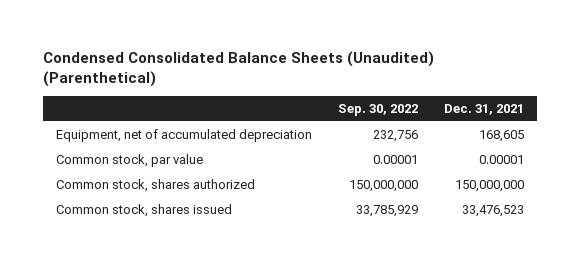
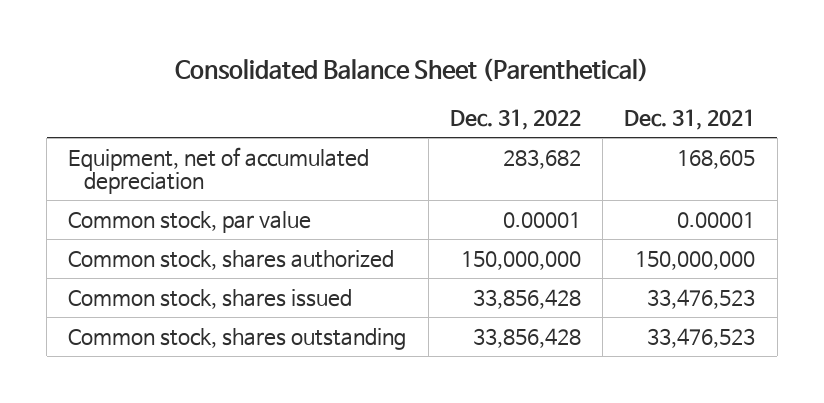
- Condensed Consolidated Balance Sheets (Unaudited) (Parenthetical)
+ Consolidated Balance Sheet (Parenthetical)
- | Sep. 30, 2022 | Dec. 31, 2021
+ | Dec. 31, 2022 | Dec. 31, 2021
+ Common stock, shares outstanding | 33,856,428 | 33,476,523

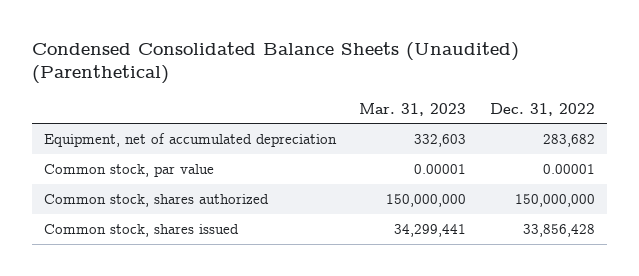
- Consolidated Balance Sheet (Parenthetical)
+ Condensed Consolidated Balance Sheets (Unaudited) (Parenthetical)
- | Dec. 31, 2022 | Dec. 31, 2021
+ | Mar. 31, 2023 | Dec. 31, 2022
- Common stock, shares outstanding | 33,856,428 | 33,476,523

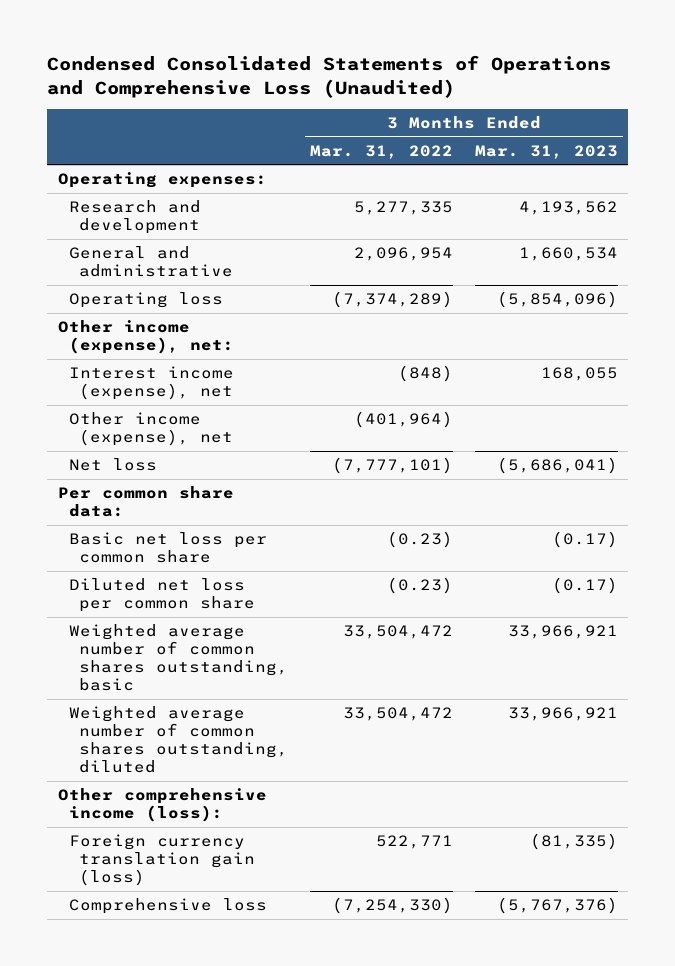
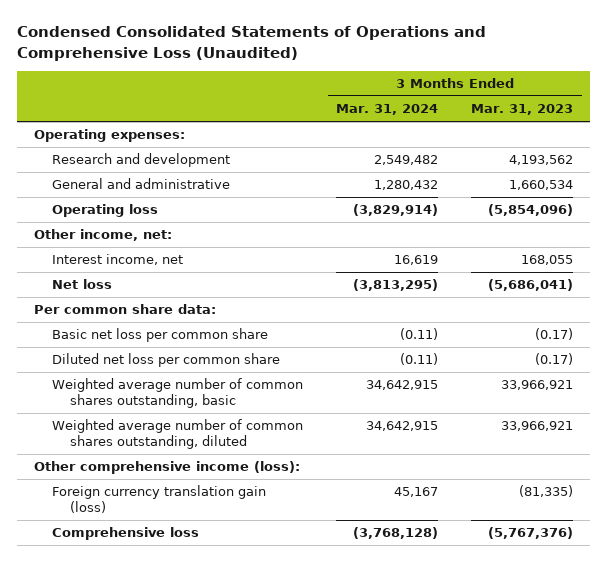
- | 3 Months Ended Mar. 31, 2022 | 3 Months Ended Mar. 31, 2023
+ | 3 Months Ended Mar. 31, 2024 | 3 Months Ended Mar. 31, 2023
- Other income (expense), net:
- Interest income (expense), net | (848) | 168,055
- Other income (expense), net | (401,964) |
+ Other income, net:
+ Interest income, net | 16,619 | 168,055

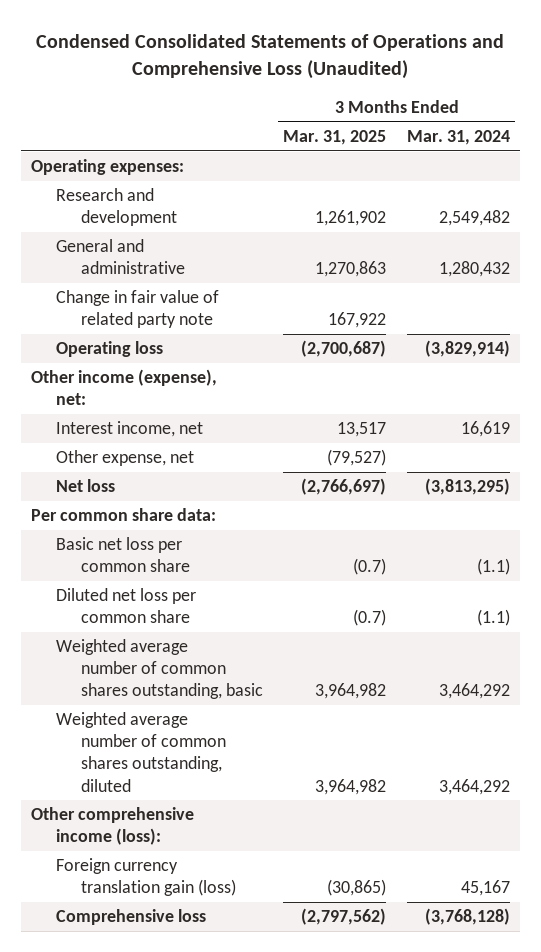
- | 3 Months Ended Mar. 31, 2024 | 3 Months Ended Mar. 31, 2023
+ | 3 Months Ended Mar. 31, 2025 | 3 Months Ended Mar. 31, 2024
+ Change in fair value of related party note | 167,922 |
- Other income, net:
+ Other income (expense), net:
+ Other expense, net | (79,527) |
- Basic net loss per common share | (0.11) | (0.17)
- Diluted net loss per common share | (0.11) | (0.17)
- Weighted average number of common shares outstanding, basic | 34,642,915 | 33,966,921
- Weighted average number of common shares outstanding, diluted | 34,642,915 | 33,966,921
+ Basic net loss per common share | (0.7) | (1.1)
+ Diluted net loss per common share | (0.7) | (1.1)
+ Weighted average number of common shares outstanding, basic | 3,964,982 | 3,464,292
+ Weighted average number of common shares outstanding, diluted | 3,964,982 | 3,464,292

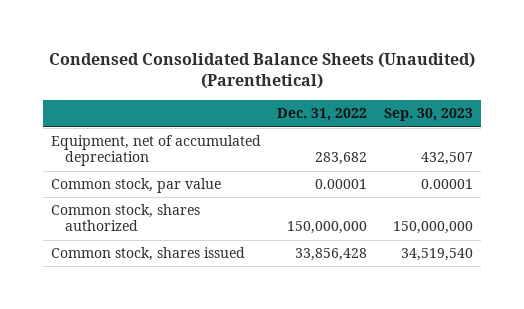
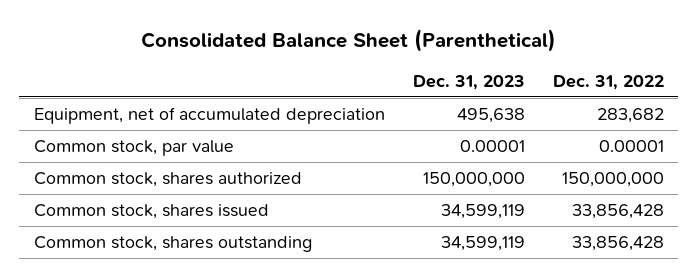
- Condensed Consolidated Balance Sheets (Unaudited) (Parenthetical)
+ Consolidated Balance Sheet (Parenthetical)
- | Dec. 31, 2022 | Sep. 30, 2023
+ | Dec. 31, 2023 | Dec. 31, 2022
+ Common stock, shares outstanding | 34,599,119 | 33,856,428

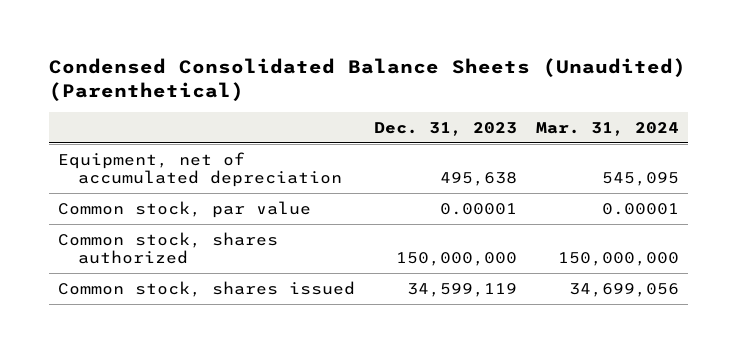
- Consolidated Balance Sheet (Parenthetical)
+ Condensed Consolidated Balance Sheets (Unaudited) (Parenthetical)
- | Dec. 31, 2023 | Dec. 31, 2022
+ | Dec. 31, 2023 | Mar. 31, 2024
- Common stock, shares outstanding | 34,599,119 | 33,856,428

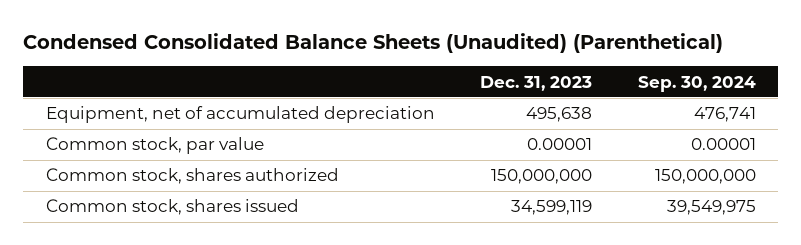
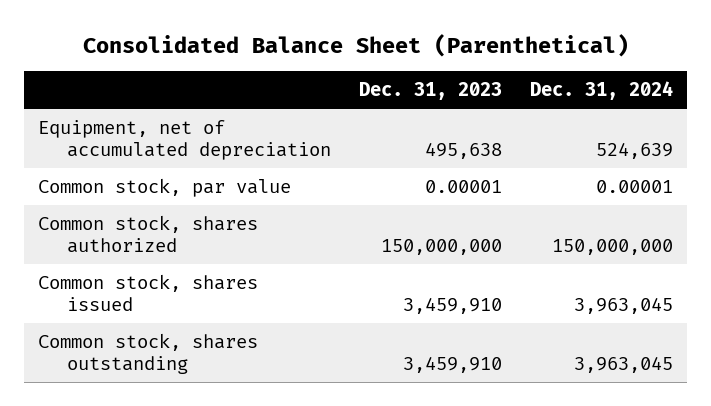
- Condensed Consolidated Balance Sheets (Unaudited) (Parenthetical)
+ Consolidated Balance Sheet (Parenthetical)
- | Dec. 31, 2023 | Sep. 30, 2024
+ | Dec. 31, 2023 | Dec. 31, 2024
- Common stock, shares issued | 34,599,119 | 39,549,975
+ Common stock, shares issued | 3,459,910 | 3,963,045
+ Common stock, shares outstanding | 3,459,910 | 3,963,045

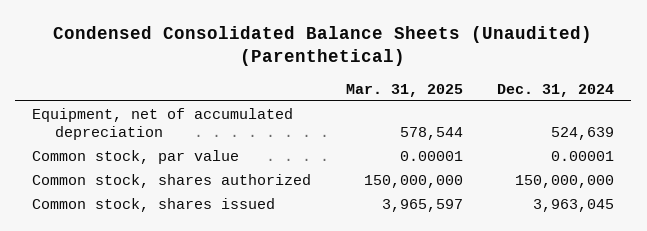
- Consolidated Balance Sheet (Parenthetical)
+ Condensed Consolidated Balance Sheets (Unaudited) (Parenthetical)
- | Dec. 31, 2023 | Dec. 31, 2024
+ | Mar. 31, 2025 | Dec. 31, 2024
- Common stock, shares outstanding | 3,459,910 | 3,963,045

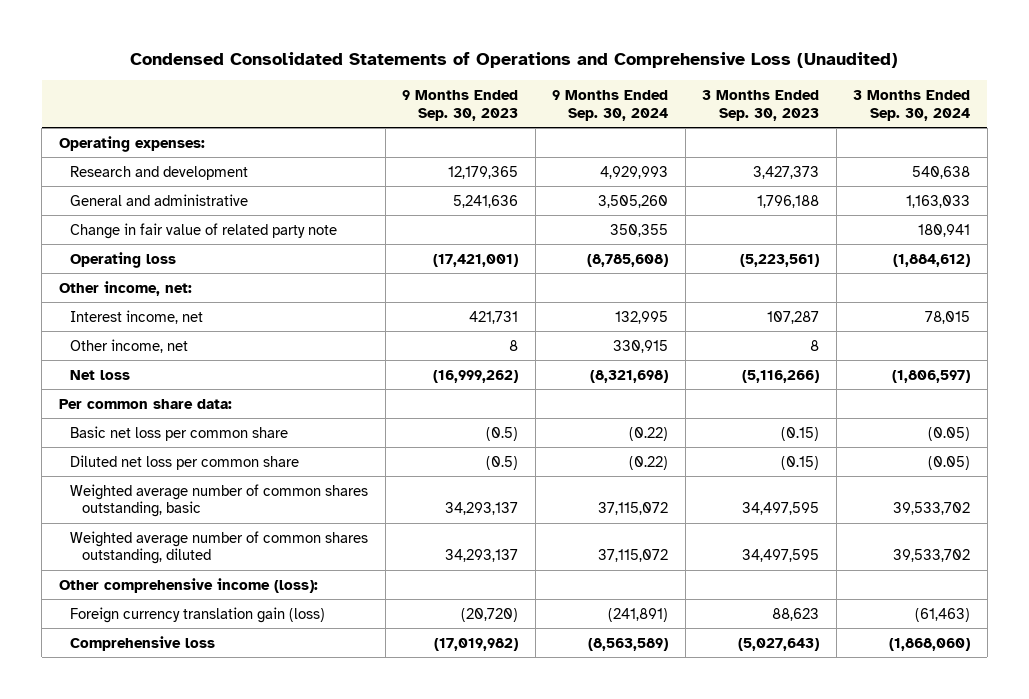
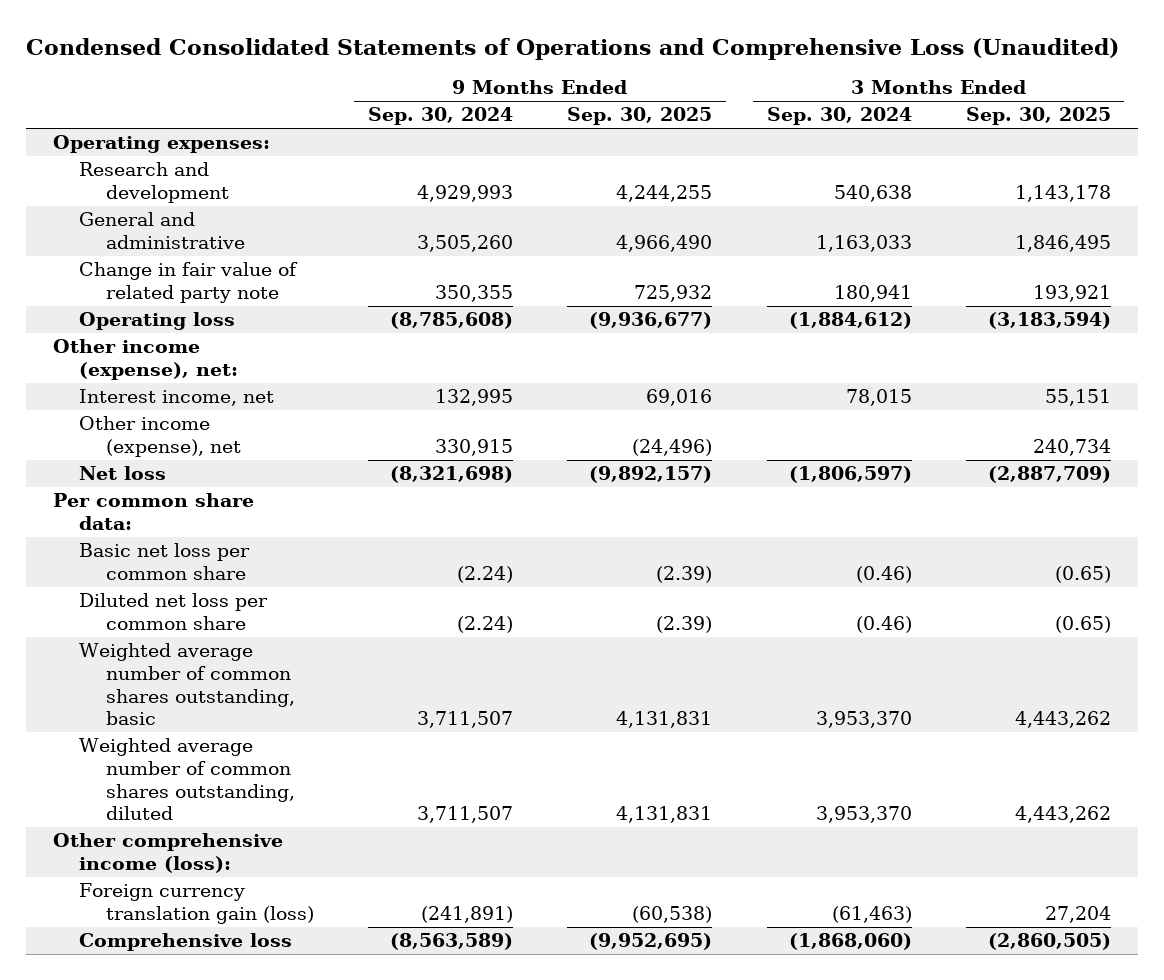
- | 9 Months Ended Sep. 30, 2023 | 9 Months Ended Sep. 30, 2024 | 3 Months Ended Sep. 30, 2023 | 3 Months Ended Sep. 30, 2024
+ | 9 Months Ended Sep. 30, 2024 | 9 Months Ended Sep. 30, 2025 | 3 Months Ended Sep. 30, 2024 | 3 Months Ended Sep. 30, 2025
- Other income, net:
+ Other income (expense), net:
- Other income, net | 8 | 330,915 | 8 |
+ Other income (expense), net | 330,915 | (24,496) | | 240,734
- Basic net loss per common share | (0.5) | (0.22) | (0.15) | (0.05)
- Diluted net loss per common share | (0.5) | (0.22) | (0.15) | (0.05)
- Weighted average number of common shares outstanding, basic | 34,293,137 | 37,115,072 | 34,497,595 | 39,533,702
- Weighted average number of common shares outstanding, diluted | 34,293,137 | 37,115,072 | 34,497,595 | 39,533,702
+ Basic net loss per common share | (2.24) | (2.39) | (0.46) | (0.65)
+ Diluted net loss per common share | (2.24) | (2.39) | (0.46) | (0.65)
+ Weighted average number of common shares outstanding, basic | 3,711,507 | 4,131,831 | 3,953,370 | 4,443,262
+ Weighted average number of common shares outstanding, diluted | 3,711,507 | 4,131,831 | 3,953,370 | 4,443,262

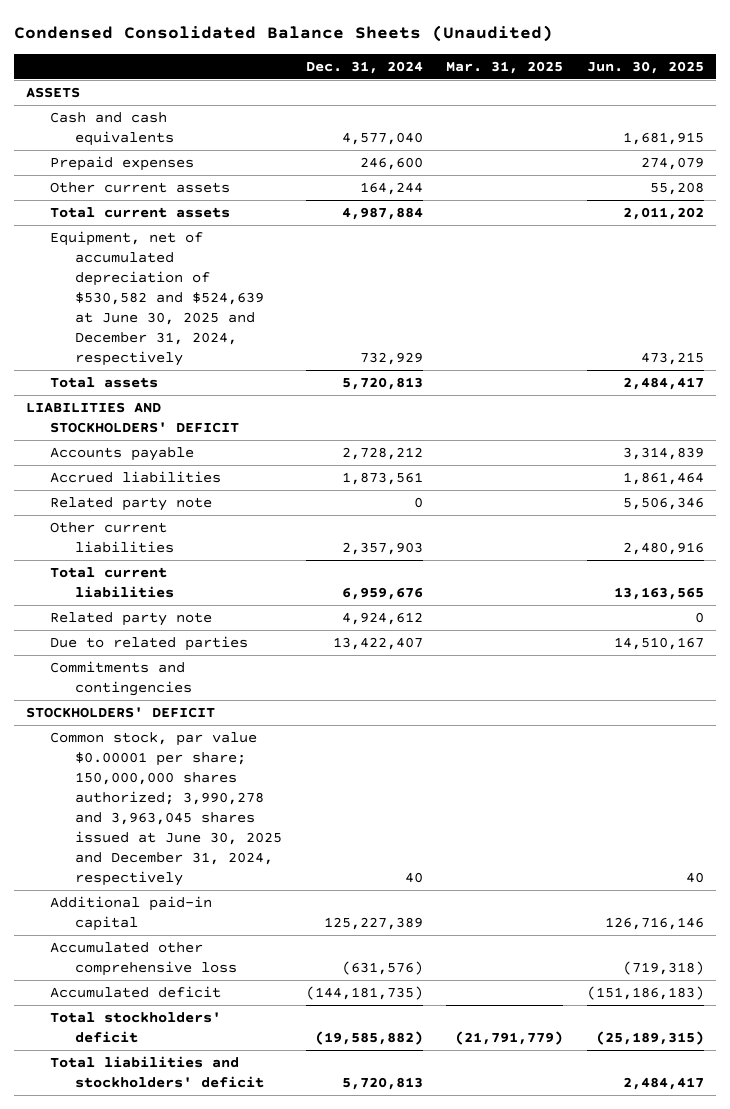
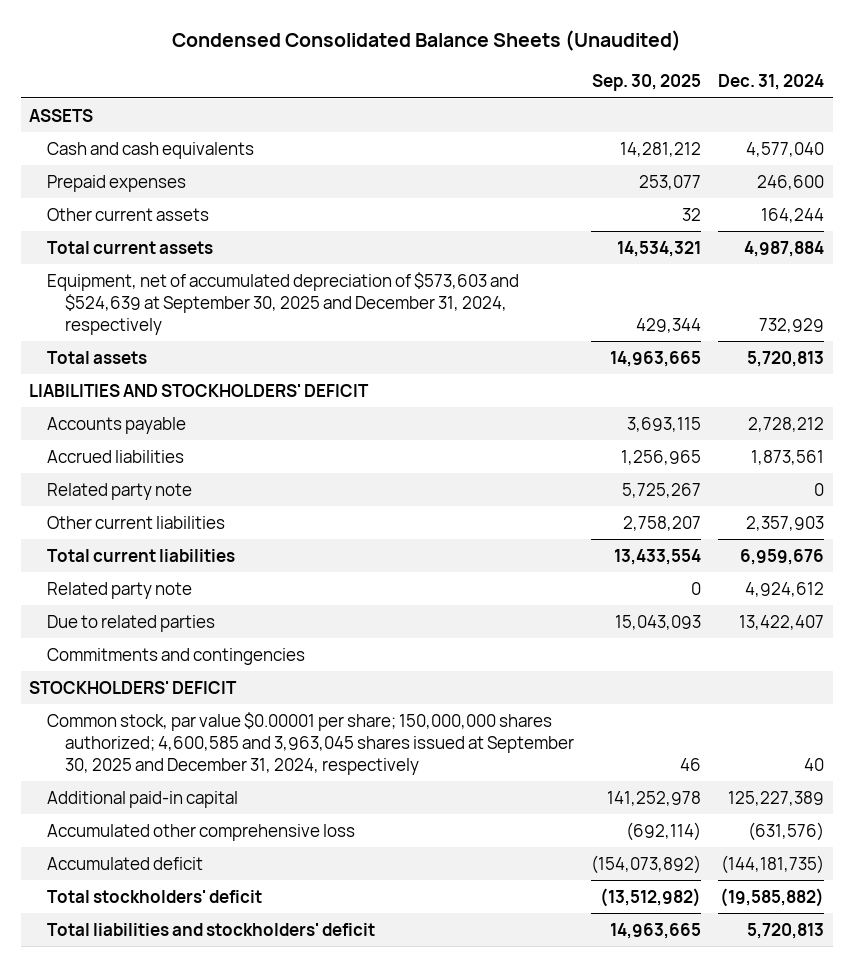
- | Dec. 31, 2024 | Mar. 31, 2025 | Jun. 30, 2025
+ | Sep. 30, 2025 | Dec. 31, 2024
- Equipment, net of accumulated depreciation of $530,582 and $524,639 at June 30, 2025 and December 31, 2024, respectively | 732,929 | | 473,215
+ Equipment, net of accumulated depreciation of $573,603 and $524,639 at September 30, 2025 and December 31, 2024, respectively | 429,344 | 732,929
- Common stock, par value $0.00001 per share; 150,000,000 shares authorized; 3,990,278 and 3,963,045 shares issued at June 30, 2025 and December 31, 2024, respectively | 40 | | 40
+ Common stock, par value $0.00001 per share; 150,000,000 shares authorized; 4,600,585 and 3,963,045 shares issued at September 30, 2025 and December 31, 2024, respectively | 46 | 40

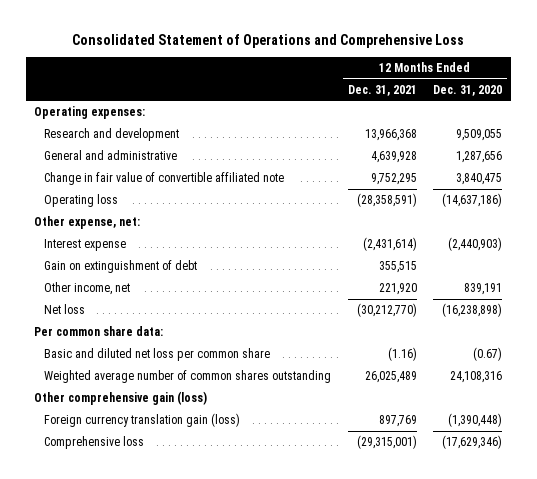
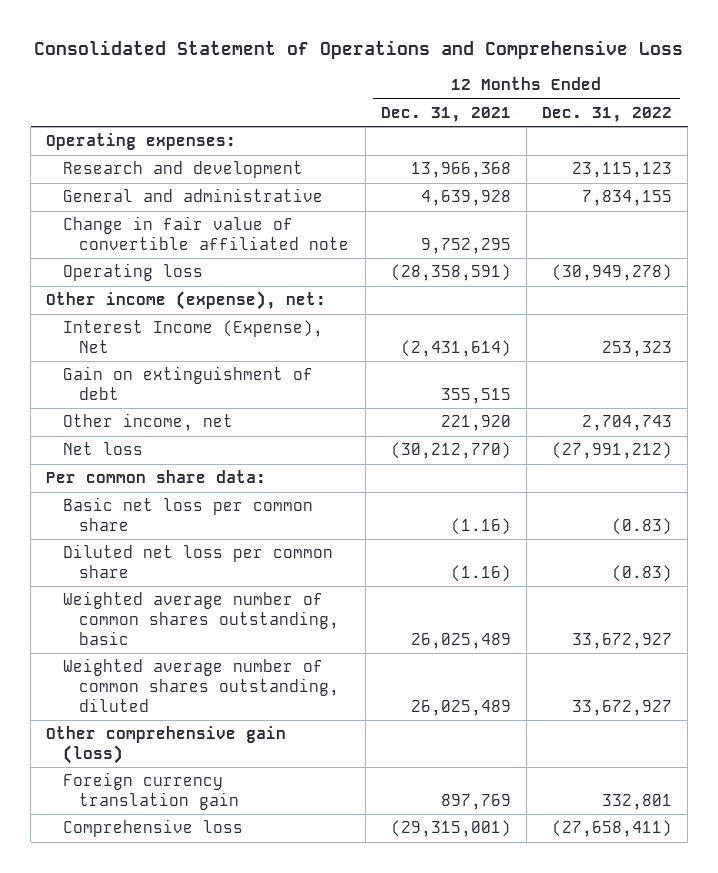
- | 12 Months Ended Dec. 31, 2021 | 12 Months Ended Dec. 31, 2020
+ | 12 Months Ended Dec. 31, 2021 | 12 Months Ended Dec. 31, 2022
- Other expense, net:
- Interest expense | (2,431,614) | (2,440,903)
+ Other income (expense), net:
+ Interest Income (Expense), Net | (2,431,614) | 253,323
- Basic and diluted net loss per common share | (1.16) | (0.67)
- Weighted average number of common shares outstanding | 26,025,489 | 24,108,316
+ Basic net loss per common share | (1.16) | (0.83)
+ Diluted net loss per common share | (1.16) | (0.83)
+ Weighted average number of common shares outstanding, basic | 26,025,489 | 33,672,927
+ Weighted average number of common shares outstanding, diluted | 26,025,489 | 33,672,927
- Foreign currency translation gain (loss) | 897,769 | (1,390,448)
+ Foreign currency translation gain | 897,769 | 332,801

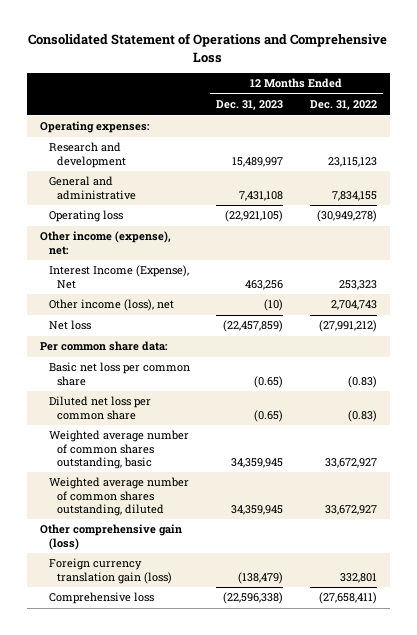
- | 12 Months Ended Dec. 31, 2021 | 12 Months Ended Dec. 31, 2022
+ | 12 Months Ended Dec. 31, 2023 | 12 Months Ended Dec. 31, 2022
- Change in fair value of convertible affiliated note | 9,752,295 |
- Gain on extinguishment of debt | 355,515 |
- Other income, net | 221,920 | 2,704,743
+ Other income (loss), net | (10) | 2,704,743
- Foreign currency translation gain | 897,769 | 332,801
+ Foreign currency translation gain (loss) | (138,479) | 332,801

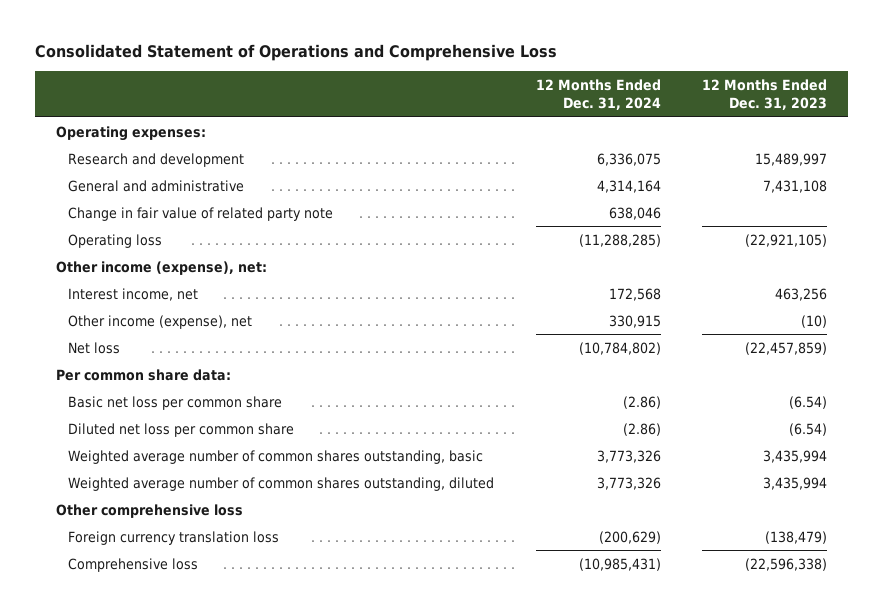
- | 12 Months Ended Dec. 31, 2023 | 12 Months Ended Dec. 31, 2022
+ | 12 Months Ended Dec. 31, 2024 | 12 Months Ended Dec. 31, 2023
+ Change in fair value of related party note | 638,046 |
- Interest Income (Expense), Net | 463,256 | 253,323
- Other income (loss), net | (10) | 2,704,743
+ Interest income, net | 172,568 | 463,256
+ Other income (expense), net | 330,915 | (10)
- Basic net loss per common share | (0.65) | (0.83)
- Diluted net loss per common share | (0.65) | (0.83)
- Weighted average number of common shares outstanding, basic | 34,359,945 | 33,672,927
- Weighted average number of common shares outstanding, diluted | 34,359,945 | 33,672,927
- Other comprehensive gain (loss)
- Foreign currency translation gain (loss) | (138,479) | 332,801
+ Basic net loss per common share | (2.86) | (6.54)
+ Diluted net loss per common share | (2.86) | (6.54)
+ Weighted average number of common shares outstanding, basic | 3,773,326 | 3,435,994
+ Weighted average number of common shares outstanding, diluted | 3,773,326 | 3,435,994
+ Other comprehensive loss
+ Foreign currency translation loss | (200,629) | (138,479)

